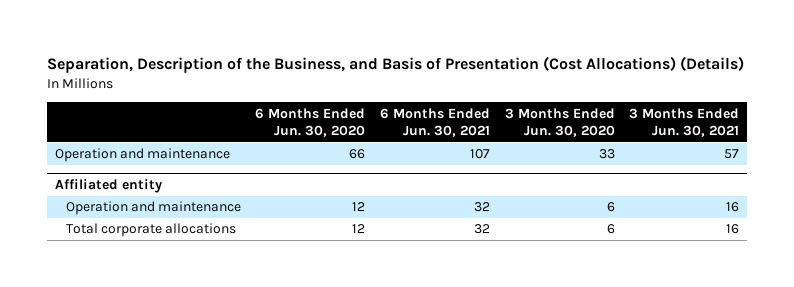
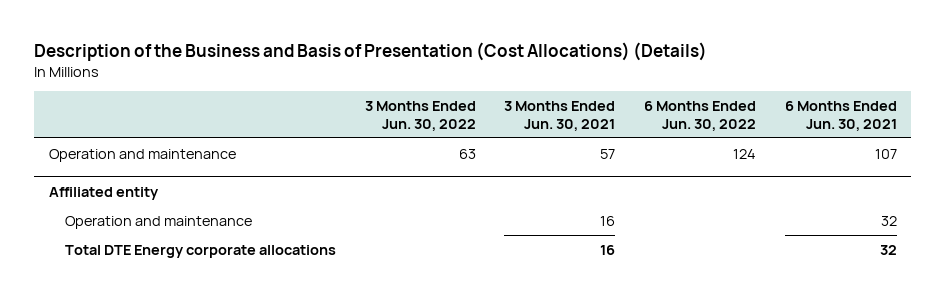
- Separation, Description of the Business, and Basis of Presentation (Cost Allocations) (Details)
+ Description of the Business and Basis of Presentation (Cost Allocations) (Details)
- | 6 Months Ended Jun. 30, 2020 | 6 Months Ended Jun. 30, 2021 | 3 Months Ended Jun. 30, 2020 | 3 Months Ended Jun. 30, 2021
+ | 3 Months Ended Jun. 30, 2022 | 3 Months Ended Jun. 30, 2021 | 6 Months Ended Jun. 30, 2022 | 6 Months Ended Jun. 30, 2021
@ Affiliated entity
- Total corporate allocations | 12 | 32 | 6 | 16
+ Total DTE Energy corporate allocations | | 16 | | 32

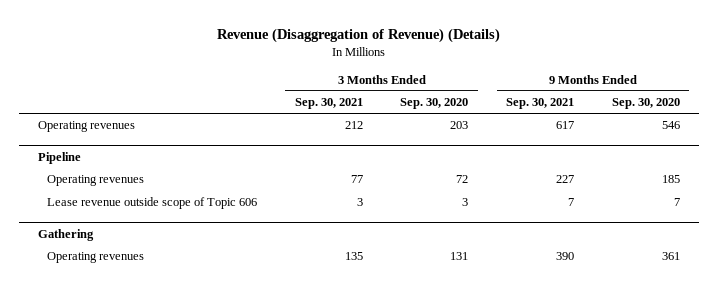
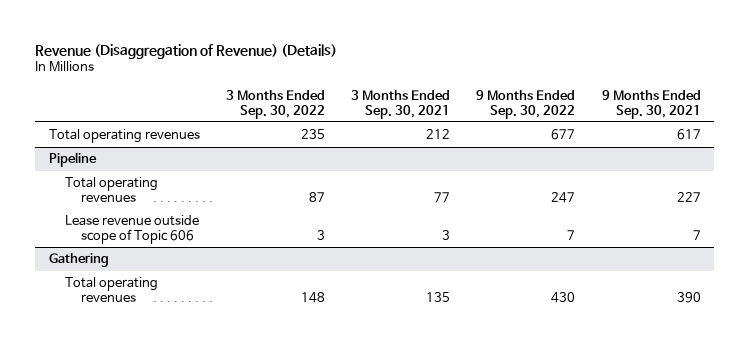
- | 3 Months Ended Sep. 30, 2021 | 3 Months Ended Sep. 30, 2020 | 9 Months Ended Sep. 30, 2021 | 9 Months Ended Sep. 30, 2020
+ | 3 Months Ended Sep. 30, 2022 | 3 Months Ended Sep. 30, 2021 | 9 Months Ended Sep. 30, 2022 | 9 Months Ended Sep. 30, 2021
- Operating revenues | 212 | 203 | 617 | 546
+ Total operating revenues | 235 | 212 | 677 | 617
@ Pipeline
- Operating revenues | 77 | 72 | 227 | 185
+ Total operating revenues | 87 | 77 | 247 | 227
@ Gathering
- Operating revenues | 135 | 131 | 390 | 361
+ Total operating revenues | 148 | 135 | 430 | 390

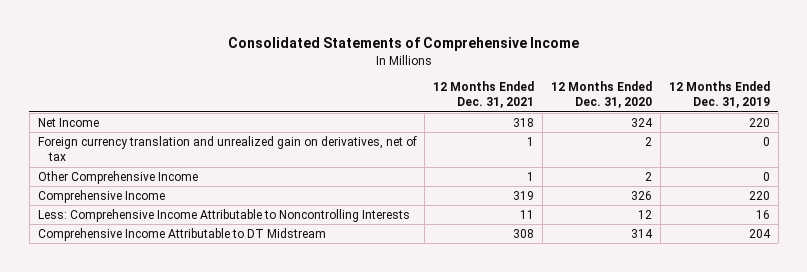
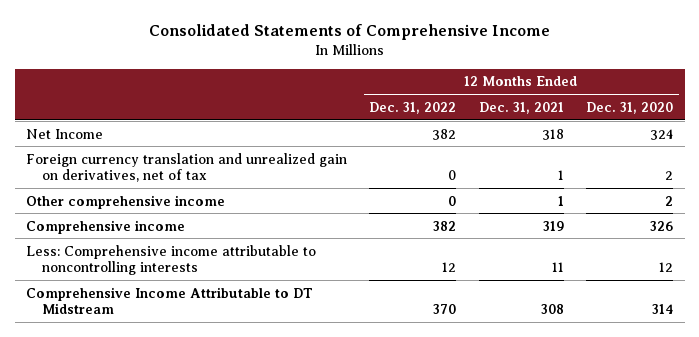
- | 12 Months Ended Dec. 31, 2021 | 12 Months Ended Dec. 31, 2020 | 12 Months Ended Dec. 31, 2019
+ | 12 Months Ended Dec. 31, 2022 | 12 Months Ended Dec. 31, 2021 | 12 Months Ended Dec. 31, 2020
- Other Comprehensive Income | 1 | 2 | 0
- Comprehensive Income | 319 | 326 | 220
- Less: Comprehensive Income Attributable to Noncontrolling Interests | 11 | 12 | 16
+ Other comprehensive income | 0 | 1 | 2
+ Comprehensive income | 382 | 319 | 326
+ Less: Comprehensive income attributable to noncontrolling interests | 12 | 11 | 12

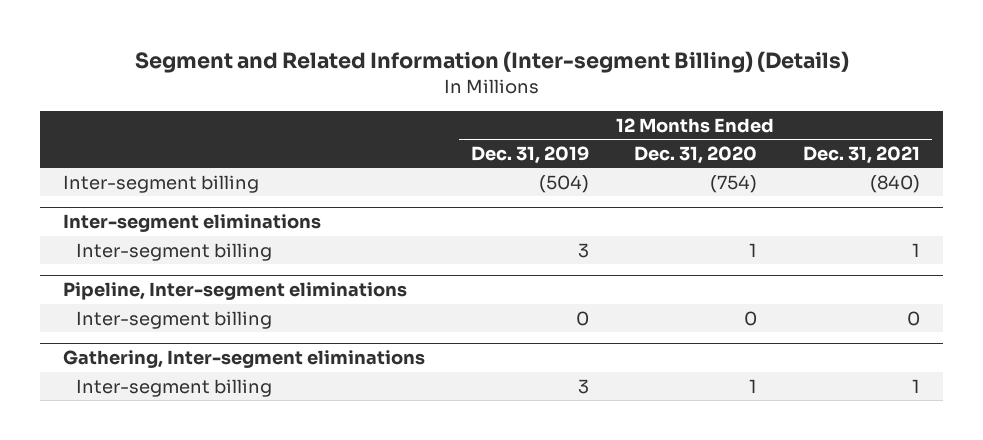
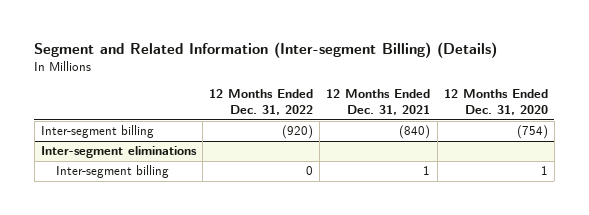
- | 12 Months Ended Dec. 31, 2019 | 12 Months Ended Dec. 31, 2020 | 12 Months Ended Dec. 31, 2021
+ | 12 Months Ended Dec. 31, 2022 | 12 Months Ended Dec. 31, 2021 | 12 Months Ended Dec. 31, 2020
- Pipeline, Inter-segment eliminations
- Inter-segment billing | 0 | 0 | 0
- Gathering, Inter-segment eliminations
- Inter-segment billing | 3 | 1 | 1

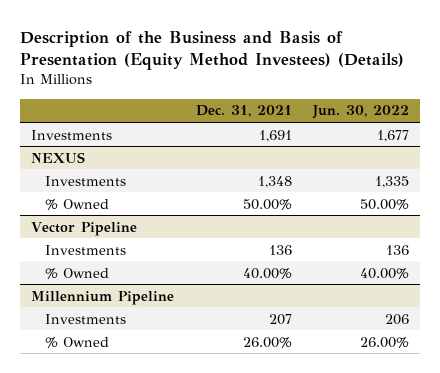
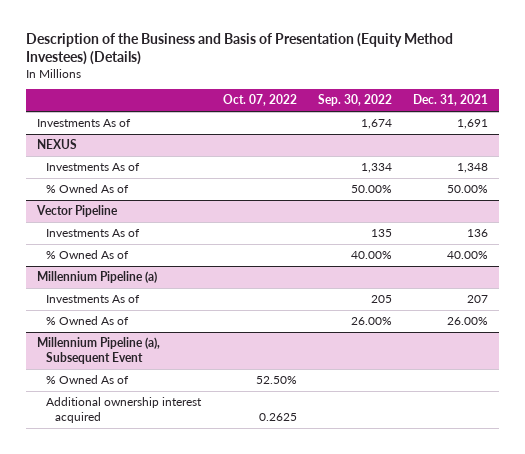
- | Dec. 31, 2021 | Jun. 30, 2022
+ | Oct. 07, 2022 | Sep. 30, 2022 | Dec. 31, 2021
- Investments | 1,691 | 1,677
+ Investments As of | | 1,674 | 1,691
@ NEXUS
- Investments | 1,348 | 1,335
- % Owned | 50.00% | 50.00%
+ Investments As of | | 1,334 | 1,348
+ % Owned As of | | 50.00% | 50.00%
@ Vector Pipeline
- Investments | 136 | 136
- % Owned | 40.00% | 40.00%
- Millennium Pipeline
- Investments | 207 | 206
- % Owned | 26.00% | 26.00%
@ Vector Pipeline
+ Investments As of | | 135 | 136
+ % Owned As of | | 40.00% | 40.00%
+ Millennium Pipeline (a)
+ Investments As of | | 205 | 207
+ % Owned As of | | 26.00% | 26.00%
+ Millennium Pipeline (a), Subsequent Event
+ % Owned As of | 52.50% | |
+ Additional ownership interest acquired | 0.2625 | |

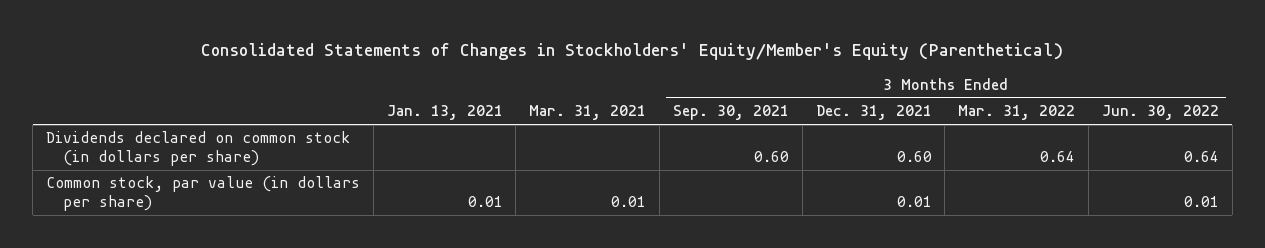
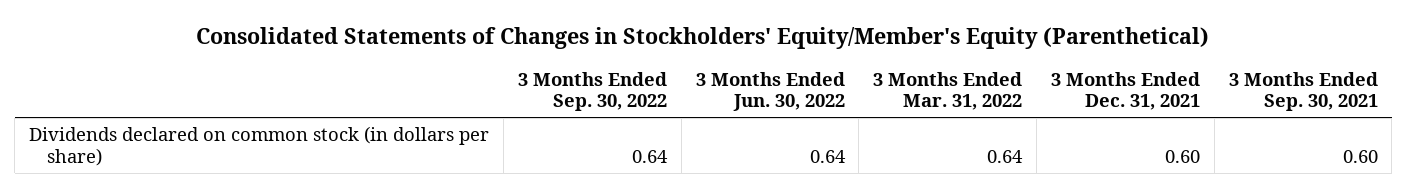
- | Jan. 13, 2021 | Mar. 31, 2021 | 3 Months Ended Sep. 30, 2021 | 3 Months Ended Dec. 31, 2021 | 3 Months Ended Mar. 31, 2022 | 3 Months Ended Jun. 30, 2022
+ | 3 Months Ended Sep. 30, 2022 | 3 Months Ended Jun. 30, 2022 | 3 Months Ended Mar. 31, 2022 | 3 Months Ended Dec. 31, 2021 | 3 Months Ended Sep. 30, 2021
- Common stock, par value (in dollars per share) | 0.01 | 0.01 | | 0.01 | | 0.01

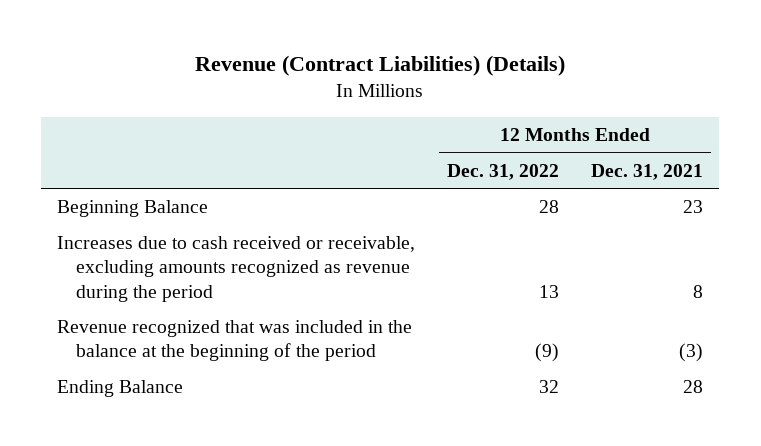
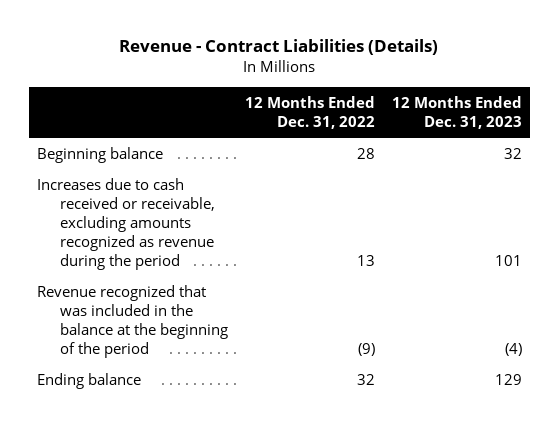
- Revenue (Contract Liabilities) (Details)
+ Revenue - Contract Liabilities (Details)
- | 12 Months Ended Dec. 31, 2022 | 12 Months Ended Dec. 31, 2021
+ | 12 Months Ended Dec. 31, 2022 | 12 Months Ended Dec. 31, 2023
- Beginning Balance | 28 | 23
+ Beginning balance | 28 | 32
- Ending Balance | 32 | 28
+ Ending balance | 32 | 129

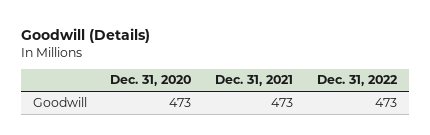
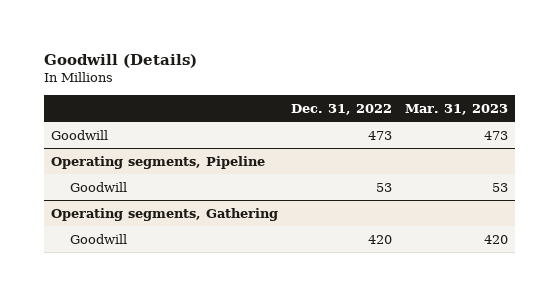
- | Dec. 31, 2020 | Dec. 31, 2021 | Dec. 31, 2022
+ | Dec. 31, 2022 | Mar. 31, 2023
+ Operating segments, Pipeline
+ Goodwill | 53 | 53
+ Operating segments, Gathering
+ Goodwill | 420 | 420

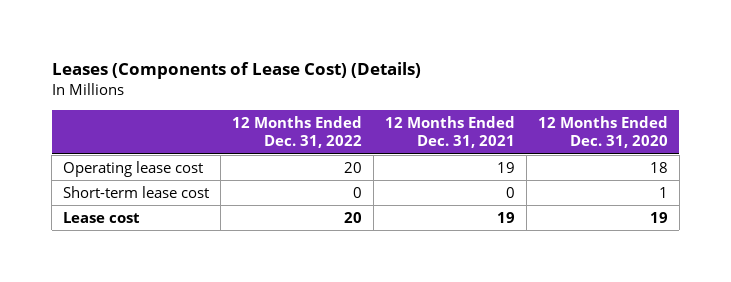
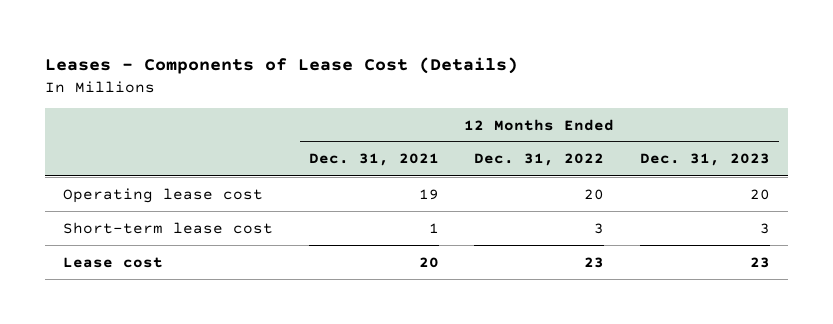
- Leases (Components of Lease Cost) (Details)
+ Leases - Components of Lease Cost (Details)
- | 12 Months Ended Dec. 31, 2022 | 12 Months Ended Dec. 31, 2021 | 12 Months Ended Dec. 31, 2020
+ | 12 Months Ended Dec. 31, 2021 | 12 Months Ended Dec. 31, 2022 | 12 Months Ended Dec. 31, 2023
- Short-term lease cost | 0 | 0 | 1
- Lease cost | 20 | 19 | 19
+ Short-term lease cost | 1 | 3 | 3
+ Lease cost | 20 | 23 | 23

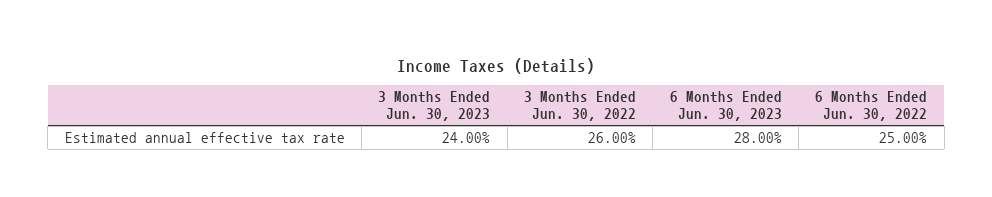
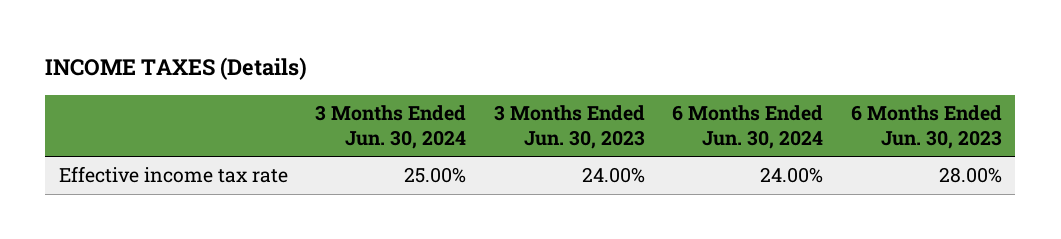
- Income Taxes (Details)
+ INCOME TAXES (Details)
- | 3 Months Ended Jun. 30, 2023 | 3 Months Ended Jun. 30, 2022 | 6 Months Ended Jun. 30, 2023 | 6 Months Ended Jun. 30, 2022
+ | 3 Months Ended Jun. 30, 2024 | 3 Months Ended Jun. 30, 2023 | 6 Months Ended Jun. 30, 2024 | 6 Months Ended Jun. 30, 2023
- Estimated annual effective tax rate | 24.00% | 26.00% | 28.00% | 25.00%
+ Effective income tax rate | 25.00% | 24.00% | 24.00% | 28.00%

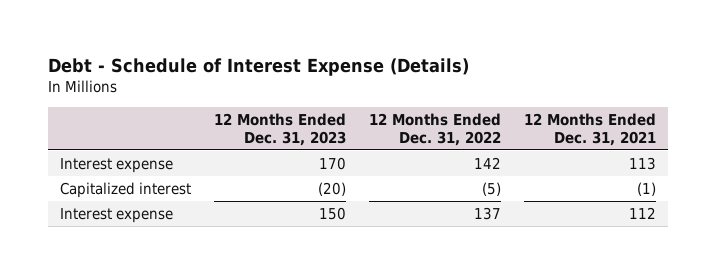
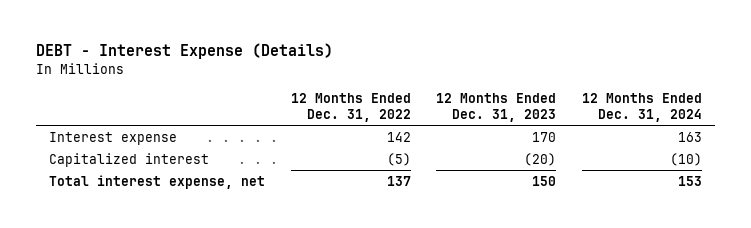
- Debt - Schedule of Interest Expense (Details)
+ DEBT - Interest Expense (Details)
- | 12 Months Ended Dec. 31, 2023 | 12 Months Ended Dec. 31, 2022 | 12 Months Ended Dec. 31, 2021
+ | 12 Months Ended Dec. 31, 2022 | 12 Months Ended Dec. 31, 2023 | 12 Months Ended Dec. 31, 2024
- Interest expense | 150 | 137 | 112
+ Total interest expense, net | 137 | 150 | 153

